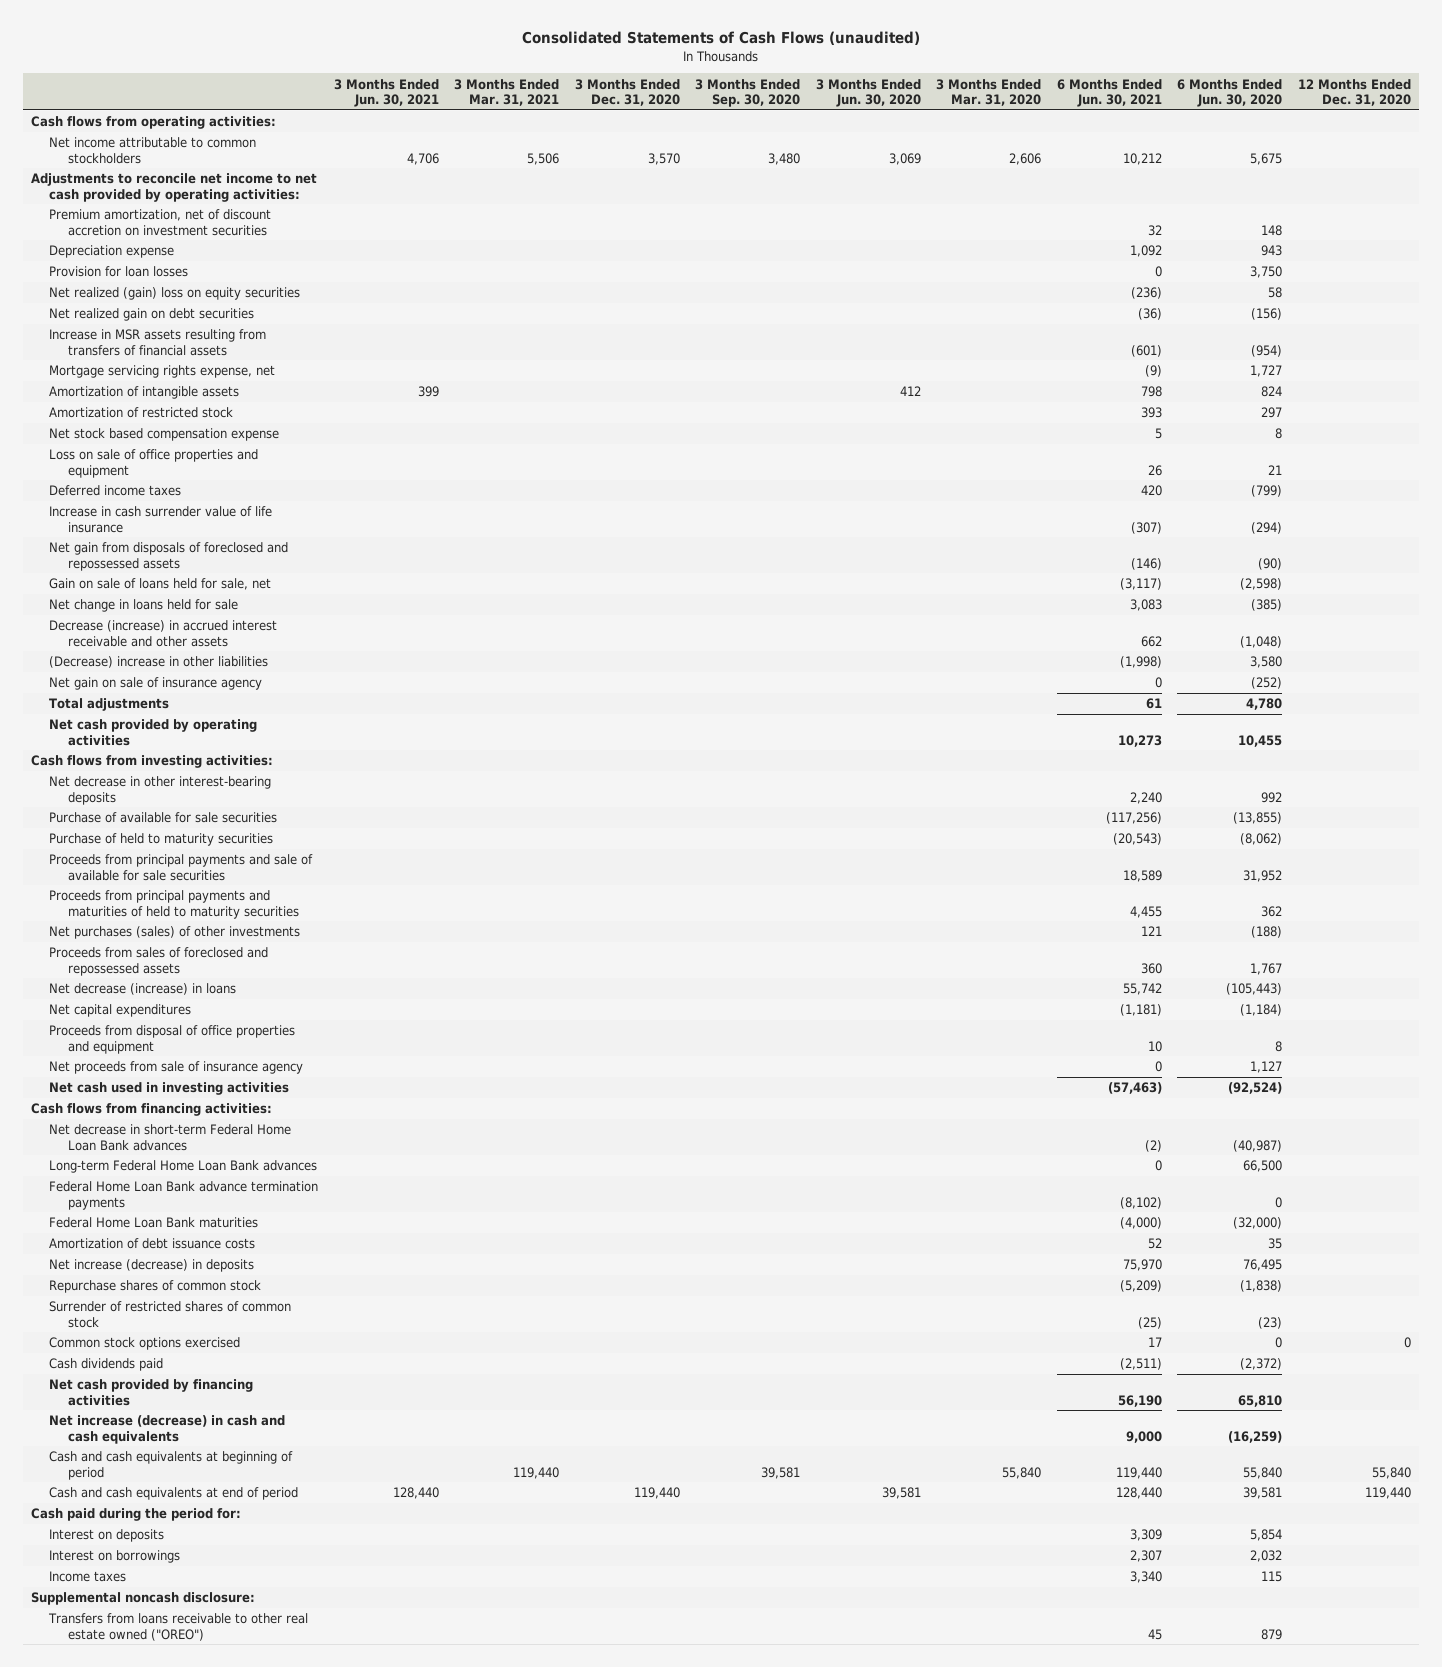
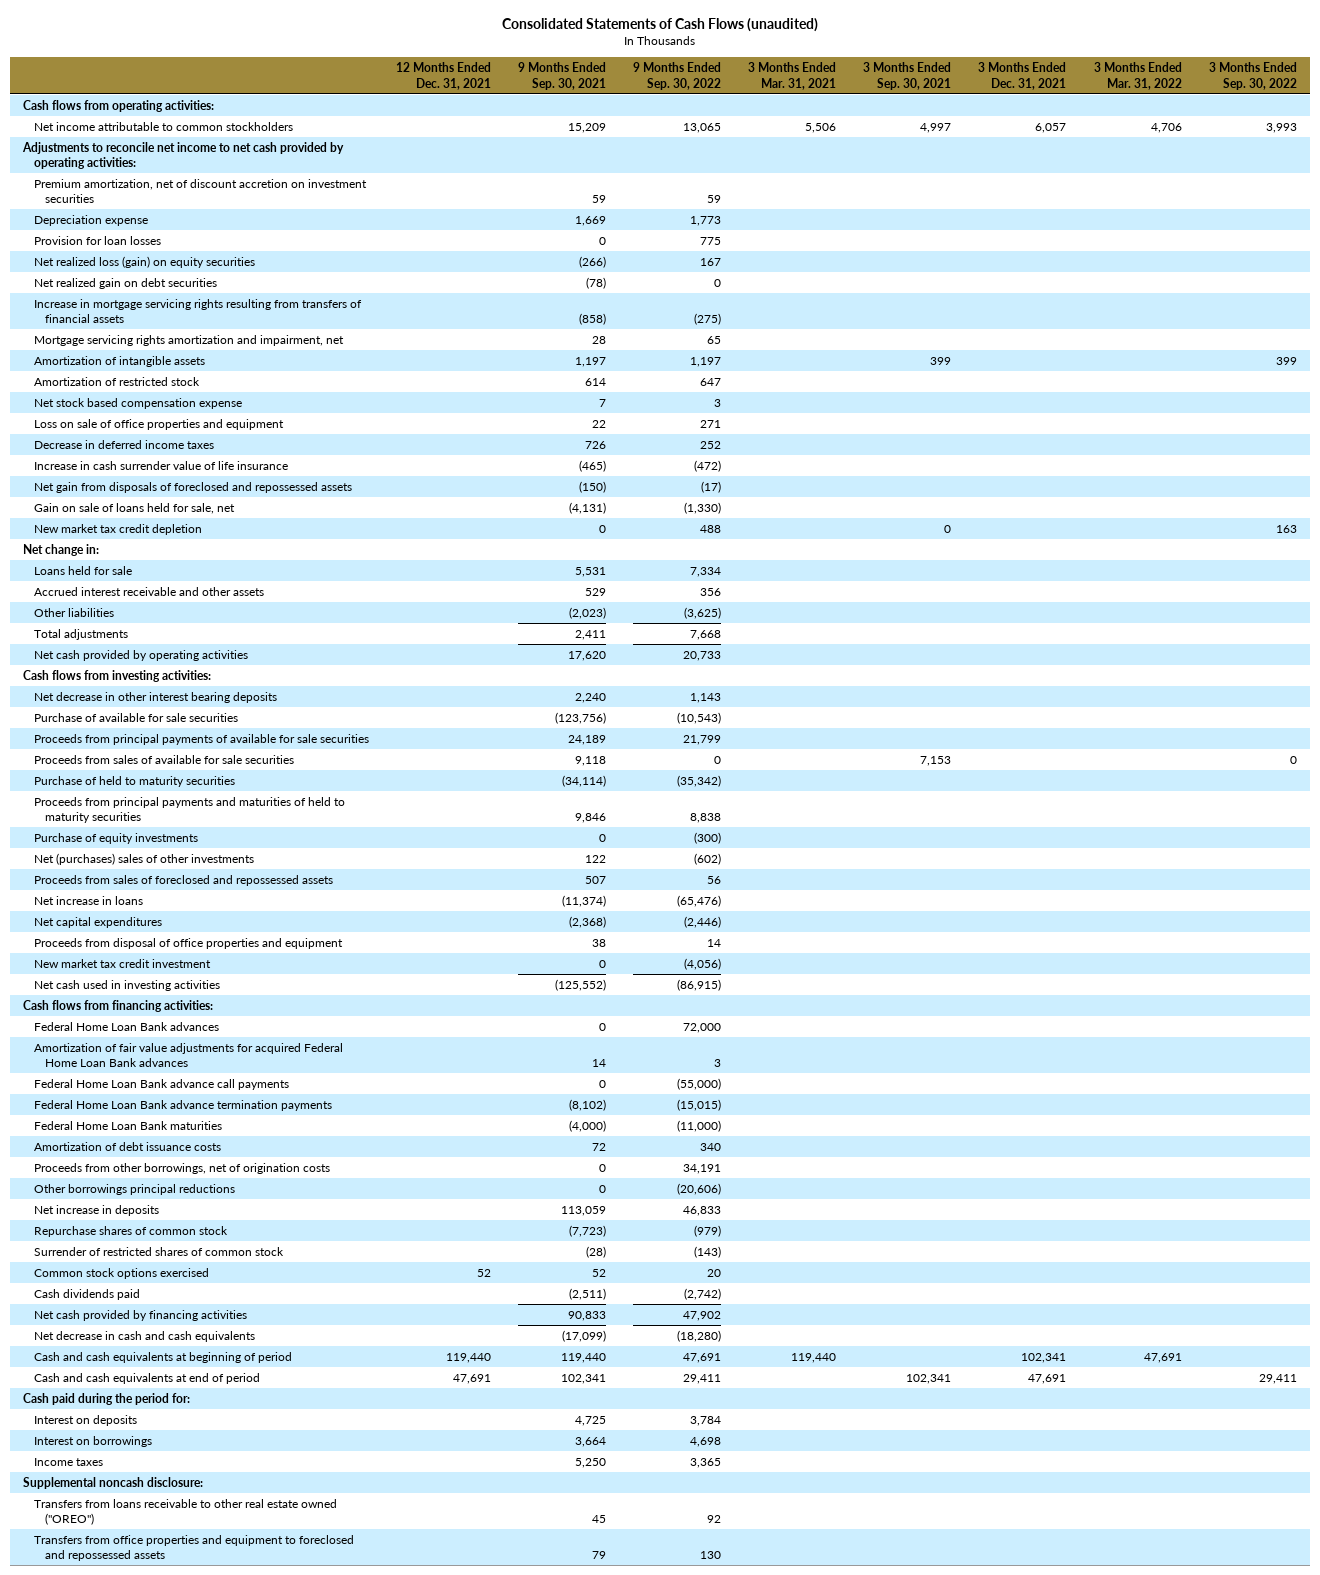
- | 3 Months Ended Jun. 30, 2021 | 3 Months Ended Mar. 31, 2021 | 3 Months Ended Dec. 31, 2020 | 3 Months Ended Sep. 30, 2020 | 3 Months Ended Jun. 30, 2020 | 3 Months Ended Mar. 31, 2020 | 6 Months Ended Jun. 30, 2021 | 6 Months Ended Jun. 30, 2020 | 12 Months Ended Dec. 31, 2020
+ | 12 Months Ended Dec. 31, 2021 | 9 Months Ended Sep. 30, 2021 | 9 Months Ended Sep. 30, 2022 | 3 Months Ended Mar. 31, 2021 | 3 Months Ended Sep. 30, 2021 | 3 Months Ended Dec. 31, 2021 | 3 Months Ended Mar. 31, 2022 | 3 Months Ended Sep. 30, 2022
- Net realized (gain) loss on equity securities | | | | | | | (236) | 58 |
+ Net realized loss (gain) on equity securities | | (266) | 167 | | | | |
- Increase in MSR assets resulting from transfers of financial assets | | | | | | | (601) | (954) |
- Mortgage servicing rights expense, net | | | | | | | (9) | 1,727 |
+ Increase in mortgage servicing rights resulting from transfers of financial assets | | (858) | (275) | | | | |
+ Mortgage servicing rights amortization and impairment, net | | 28 | 65 | | | | |
- Deferred income taxes | | | | | | | 420 | (799) |
+ Decrease in deferred income taxes | | 726 | 252 | | | | |
- Net change in loans held for sale | | | | | | | 3,083 | (385) |
- Decrease (increase) in accrued interest receivable and other assets | | | | | | | 662 | (1,048) |
- (Decrease) increase in other liabilities | | | | | | | (1,998) | 3,580 |
- Net gain on sale of insurance agency | | | | | | | 0 | (252) |
+ New market tax credit depletion | | 0 | 488 | | 0 | | | 163
+ Net change in:
+ Loans held for sale | | 5,531 | 7,334 | | | | |
+ Accrued interest receivable and other assets | | 529 | 356 | | | | |
+ Other liabilities | | (2,023) | (3,625) | | | | |
- Net decrease in other interest-bearing deposits | | | | | | | 2,240 | 992 |
+ Net decrease in other interest bearing deposits | | 2,240 | 1,143 | | | | |
+ Proceeds from principal payments of available for sale securities | | 24,189 | 21,799 | | | | |
+ Proceeds from sales of available for sale securities | | 9,118 | 0 | | 7,153 | | | 0
- Proceeds from principal payments and sale of available for sale securities | | | | | | | 18,589 | 31,952 |
- Net purchases (sales) of other investments | | | | | | | 121 | (188) |
+ Purchase of equity investments | | 0 | (300) | | | | |
+ Net (purchases) sales of other investments | | 122 | (602) | | | | |
- Net decrease (increase) in loans | | | | | | | 55,742 | (105,443) |
+ Net increase in loans | | (11,374) | (65,476) | | | | |
- Net proceeds from sale of insurance agency | | | | | | | 0 | 1,127 |
+ New market tax credit investment | | 0 | (4,056) | | | | |
- Net decrease in short-term Federal Home Loan Bank advances | | | | | | | (2) | (40,987) |
- Long-term Federal Home Loan Bank advances | | | | | | | 0 | 66,500 |
+ Federal Home Loan Bank advances | | 0 | 72,000 | | | | |
+ Amortization of fair value adjustments for acquired Federal Home Loan Bank advances | | 14 | 3 | | | | |
+ Federal Home Loan Bank advance call payments | | 0 | (55,000) | | | | |
- Net increase (decrease) in deposits | | | | | | | 75,970 | 76,495 |
+ Proceeds from other borrowings, net of origination costs | | 0 | 34,191 | | | | |
+ Other borrowings principal reductions | | 0 | (20,606) | | | | |
+ Net increase in deposits | | 113,059 | 46,833 | | | | |
- Net increase (decrease) in cash and cash equivalents | | | | | | | 9,000 | (16,259) |
+ Net decrease in cash and cash equivalents | | (17,099) | (18,280) | | | | |
+ Transfers from office properties and equipment to foreclosed and repossessed assets | | 79 | 130 | | | | |

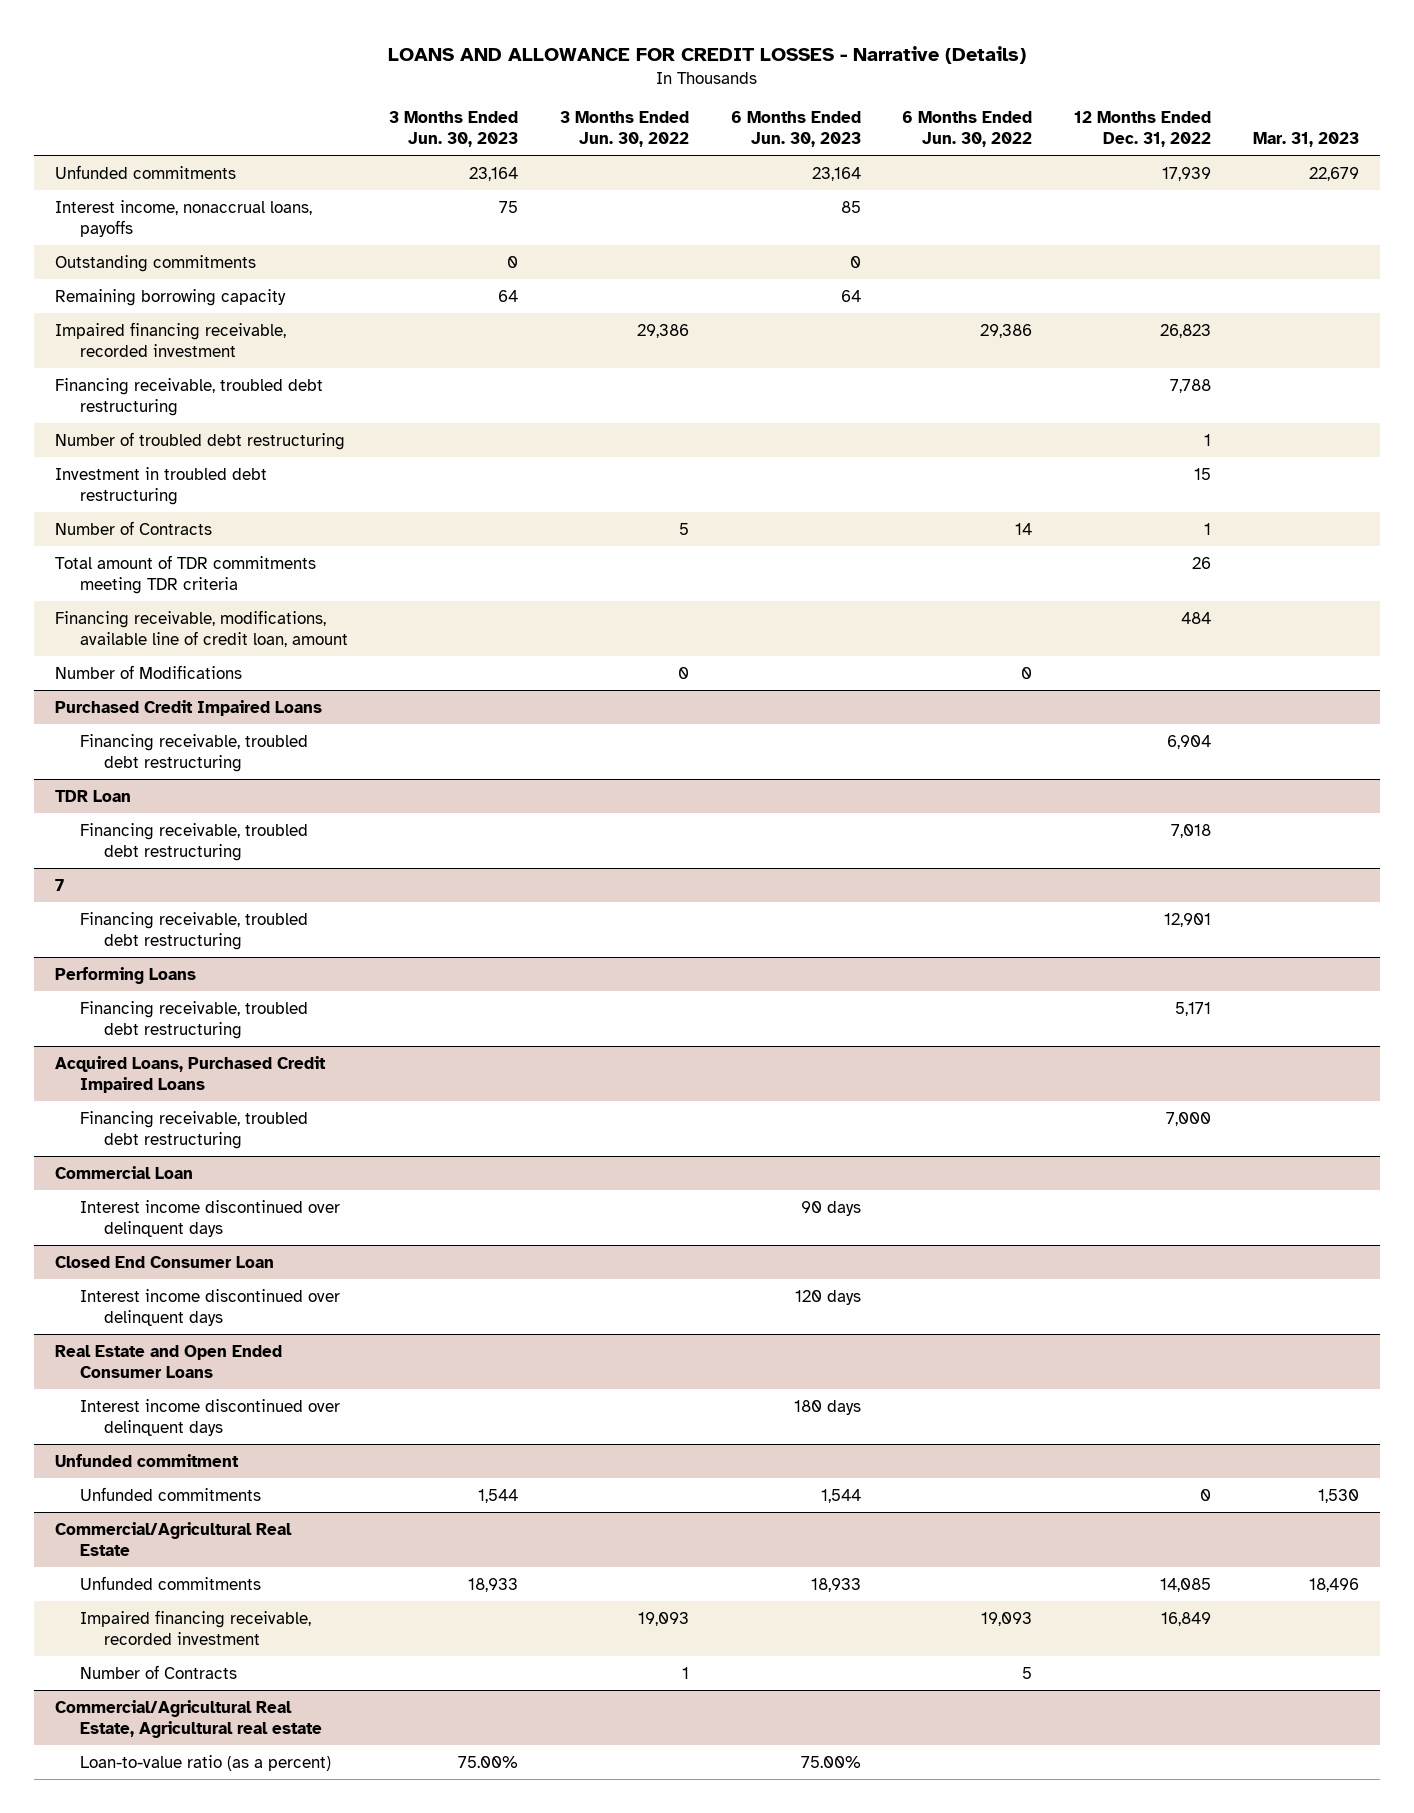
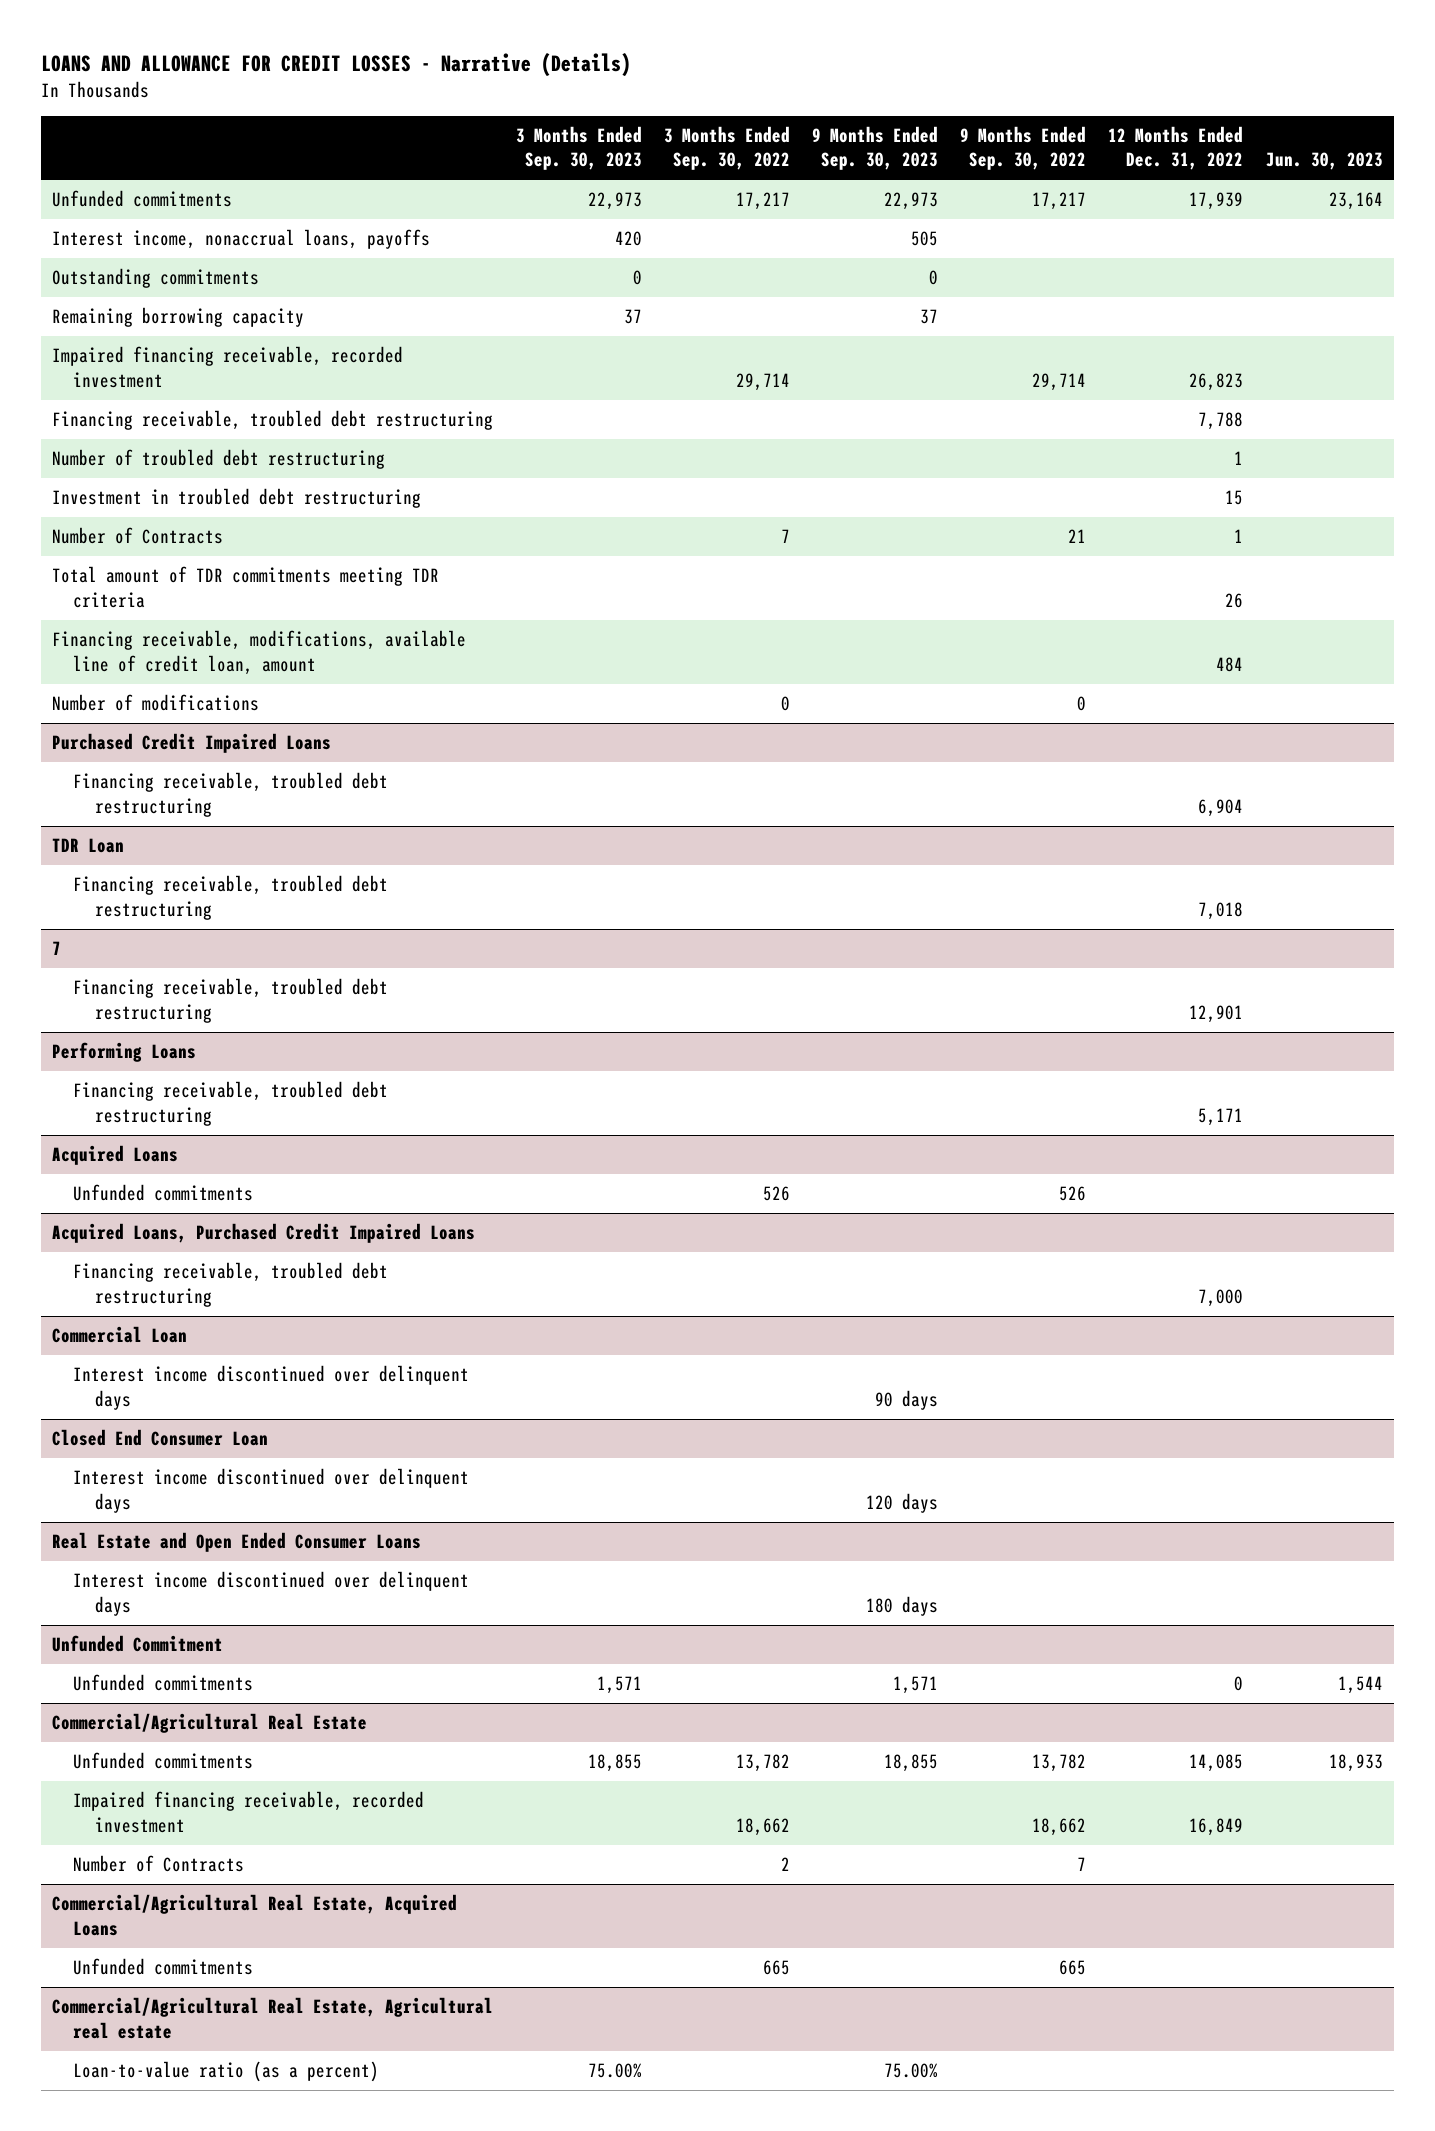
- | 3 Months Ended Jun. 30, 2023 | 3 Months Ended Jun. 30, 2022 | 6 Months Ended Jun. 30, 2023 | 6 Months Ended Jun. 30, 2022 | 12 Months Ended Dec. 31, 2022 | Mar. 31, 2023
+ | 3 Months Ended Sep. 30, 2023 | 3 Months Ended Sep. 30, 2022 | 9 Months Ended Sep. 30, 2023 | 9 Months Ended Sep. 30, 2022 | 12 Months Ended Dec. 31, 2022 | Jun. 30, 2023
- Number of Modifications | | 0 | | 0 | |
+ Number of modifications | | 0 | | 0 | |
+ Acquired Loans
+ Unfunded commitments | | 526 | | 526 | |
- Unfunded commitment
+ Unfunded Commitment
+ Commercial/Agricultural Real Estate, Acquired Loans
+ Unfunded commitments | | 665 | | 665 | |

